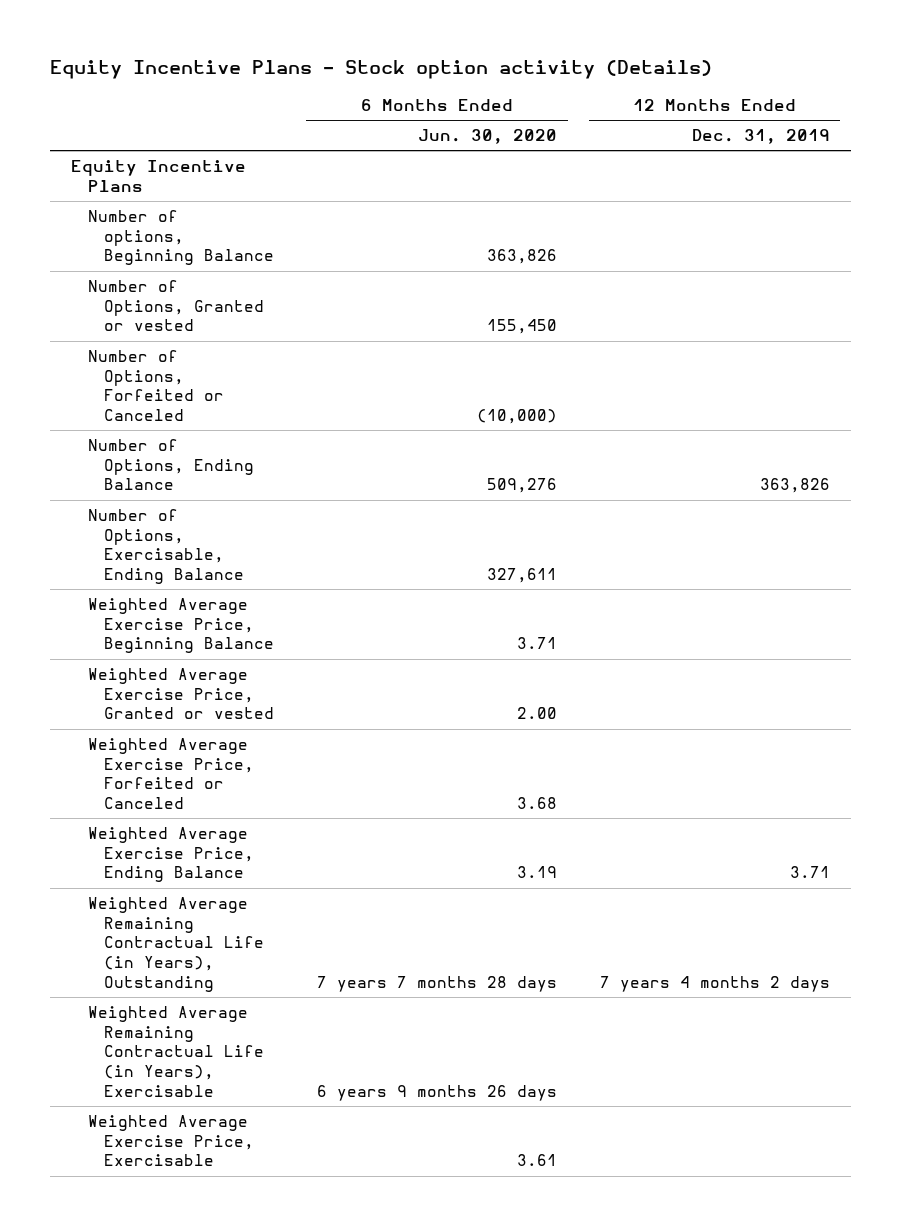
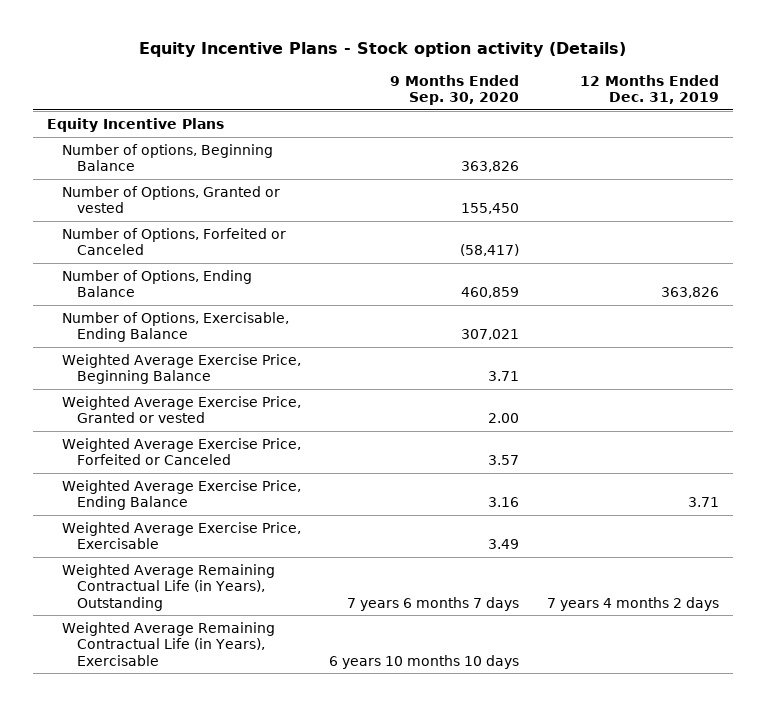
- | 6 Months Ended Jun. 30, 2020 | 12 Months Ended Dec. 31, 2019
+ | 9 Months Ended Sep. 30, 2020 | 12 Months Ended Dec. 31, 2019
moved up: Weighted Average Exercise Price, Exercisable | 3.49 |

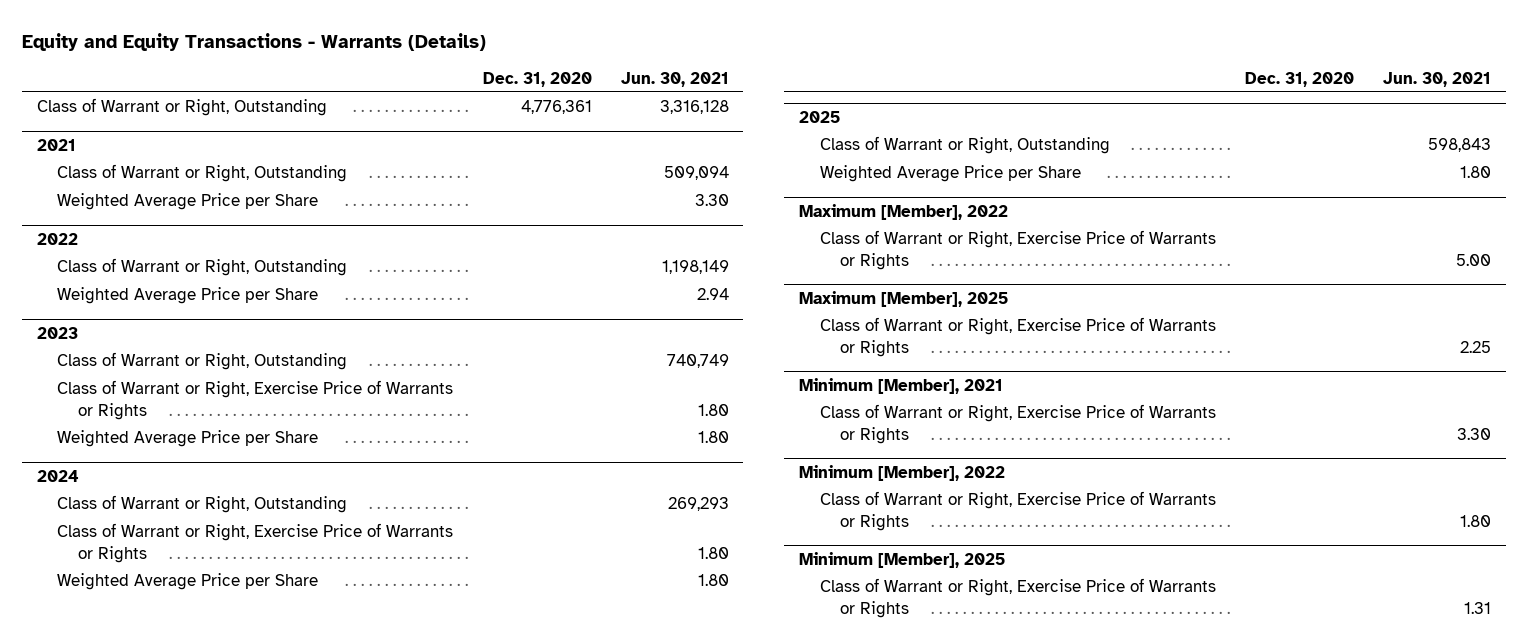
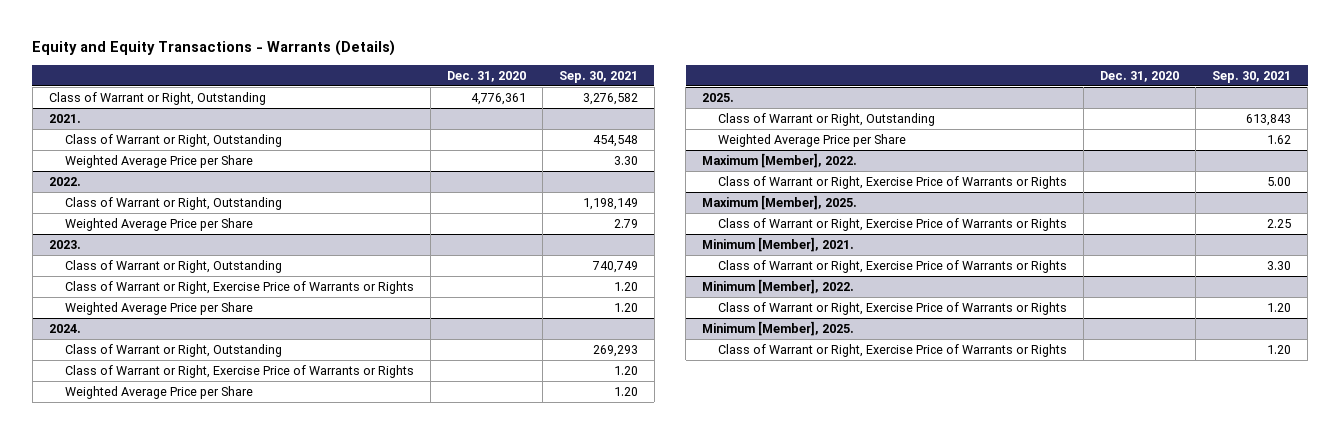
- | Dec. 31, 2020 | Jun. 30, 2021
+ | Dec. 31, 2020 | Sep. 30, 2021
- 2021
+ 2021.
- 2022
+ 2022.
- 2023
+ 2023.
- 2024
+ 2024.
- 2025
+ 2025.
- Maximum [Member], 2022
+ Maximum [Member], 2022.
- Maximum [Member], 2025
+ Maximum [Member], 2025.
- Minimum [Member], 2021
+ Minimum [Member], 2021.
- Minimum [Member], 2022
+ Minimum [Member], 2022.
- Minimum [Member], 2025
+ Minimum [Member], 2025.

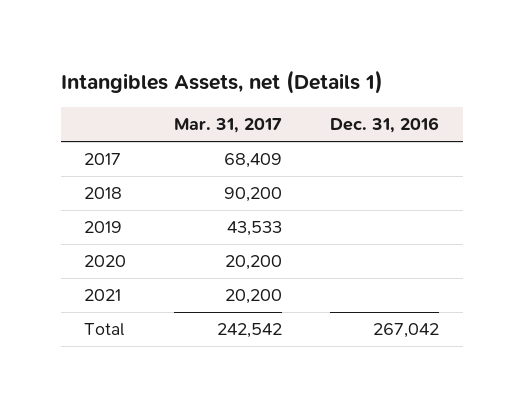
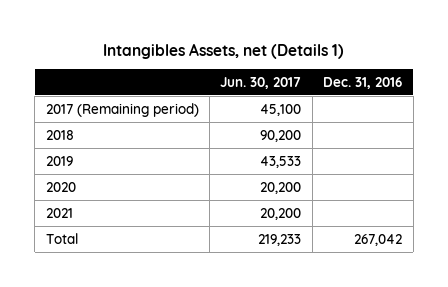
- | Mar. 31, 2017 | Dec. 31, 2016
+ | Jun. 30, 2017 | Dec. 31, 2016
- 2017 | 68,409 |
+ 2017 (Remaining period) | 45,100 |

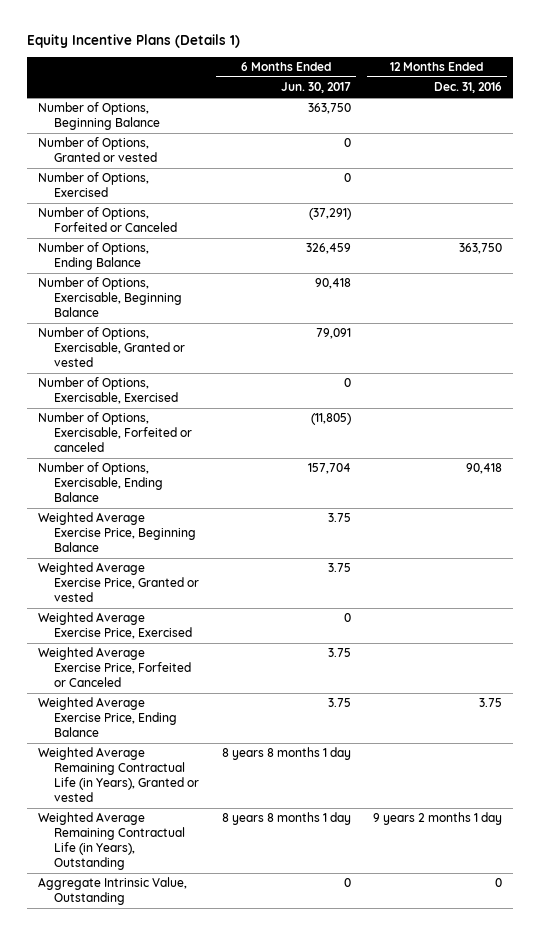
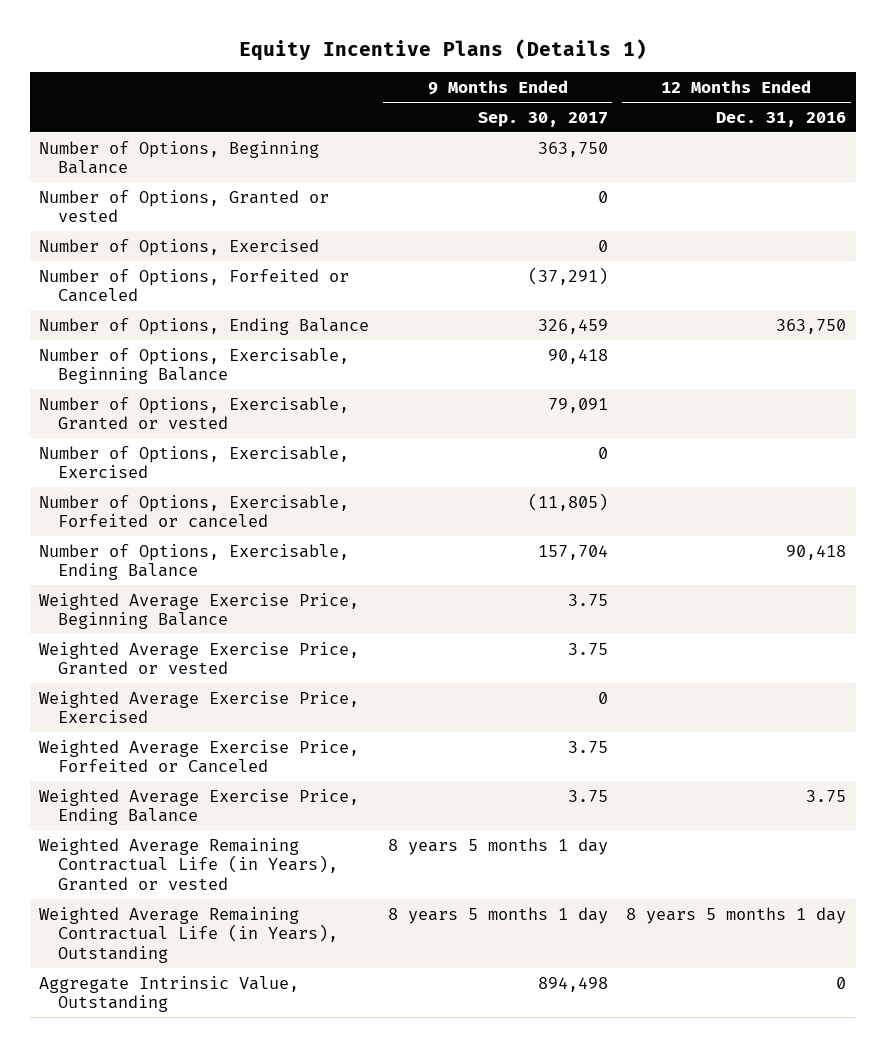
- | 6 Months Ended Jun. 30, 2017 | 12 Months Ended Dec. 31, 2016
+ | 9 Months Ended Sep. 30, 2017 | 12 Months Ended Dec. 31, 2016
- Weighted Average Remaining Contractual Life (in Years), Outstanding | 8 years 8 months 1 day | 9 years 2 months 1 day
+ Weighted Average Remaining Contractual Life (in Years), Outstanding | 8 years 5 months 1 day | 8 years 5 months 1 day

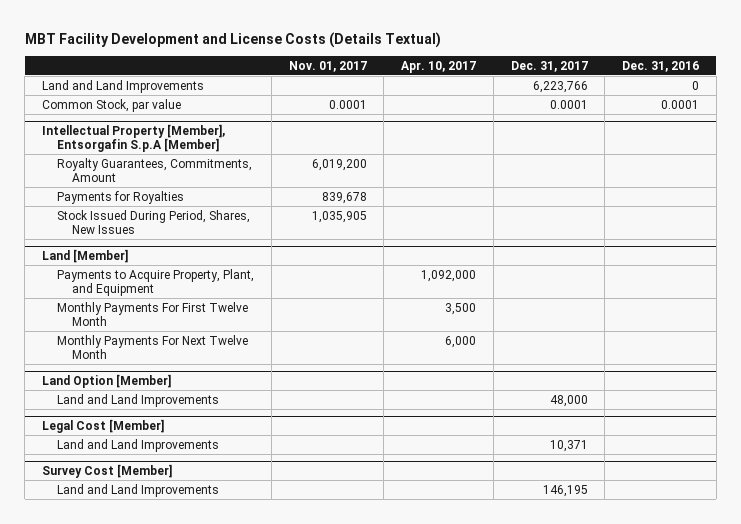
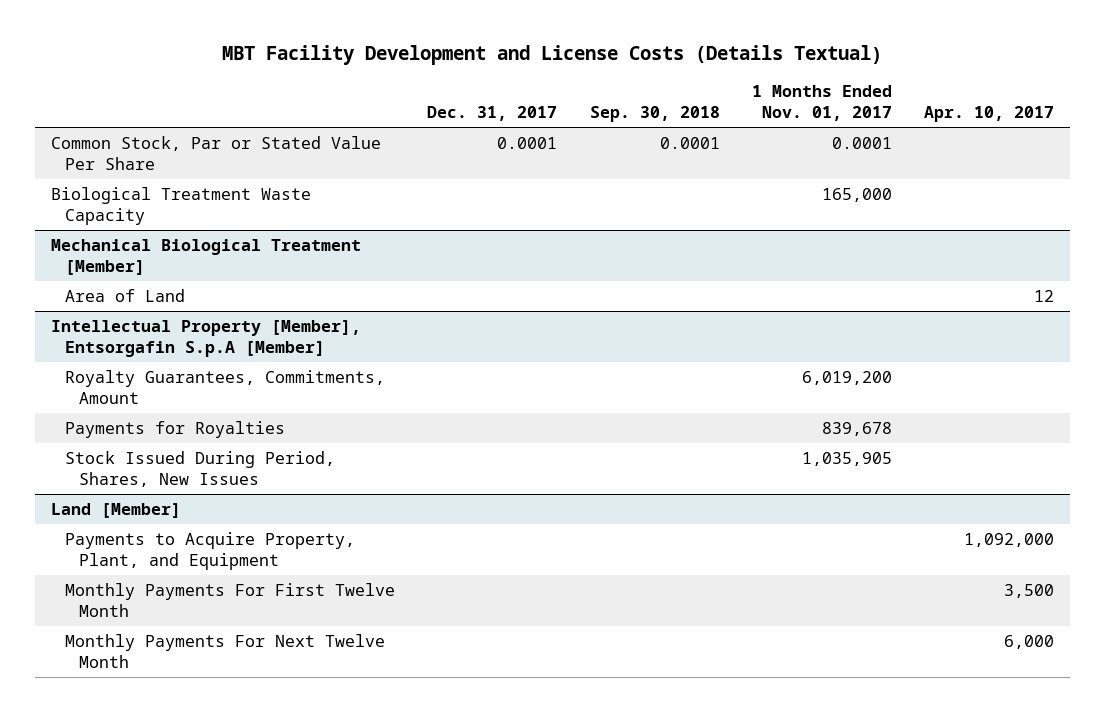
- | Nov. 01, 2017 | Apr. 10, 2017 | Dec. 31, 2017 | Dec. 31, 2016
+ | Dec. 31, 2017 | Sep. 30, 2018 | 1 Months Ended Nov. 01, 2017 | Apr. 10, 2017
- Land and Land Improvements | | | 6,223,766 | 0
- Common Stock, par value | 0.0001 | | 0.0001 | 0.0001
+ Common Stock, Par or Stated Value Per Share | 0.0001 | 0.0001 | 0.0001 |
+ Biological Treatment Waste Capacity | | | 165,000 |
+ Mechanical Biological Treatment [Member]
+ Area of Land | | | | 12
- Land Option [Member]
- Land and Land Improvements | | | 48,000 |
- Legal Cost [Member]
- Land and Land Improvements | | | 10,371 |
- Survey Cost [Member]
- Land and Land Improvements | | | 146,195 |

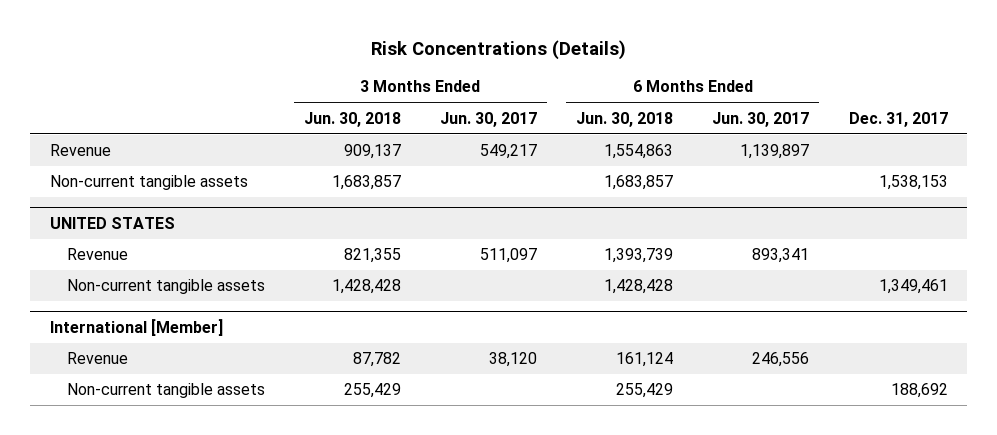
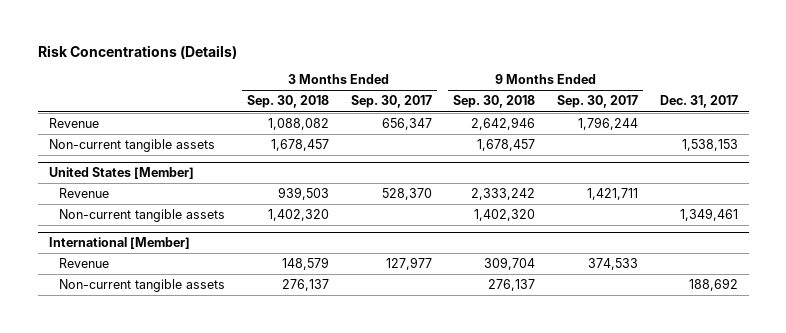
- | 3 Months Ended Jun. 30, 2018 | 3 Months Ended Jun. 30, 2017 | 6 Months Ended Jun. 30, 2018 | 6 Months Ended Jun. 30, 2017 | Dec. 31, 2017
+ | 3 Months Ended Sep. 30, 2018 | 3 Months Ended Sep. 30, 2017 | 9 Months Ended Sep. 30, 2018 | 9 Months Ended Sep. 30, 2017 | Dec. 31, 2017
- UNITED STATES
+ United States [Member]

